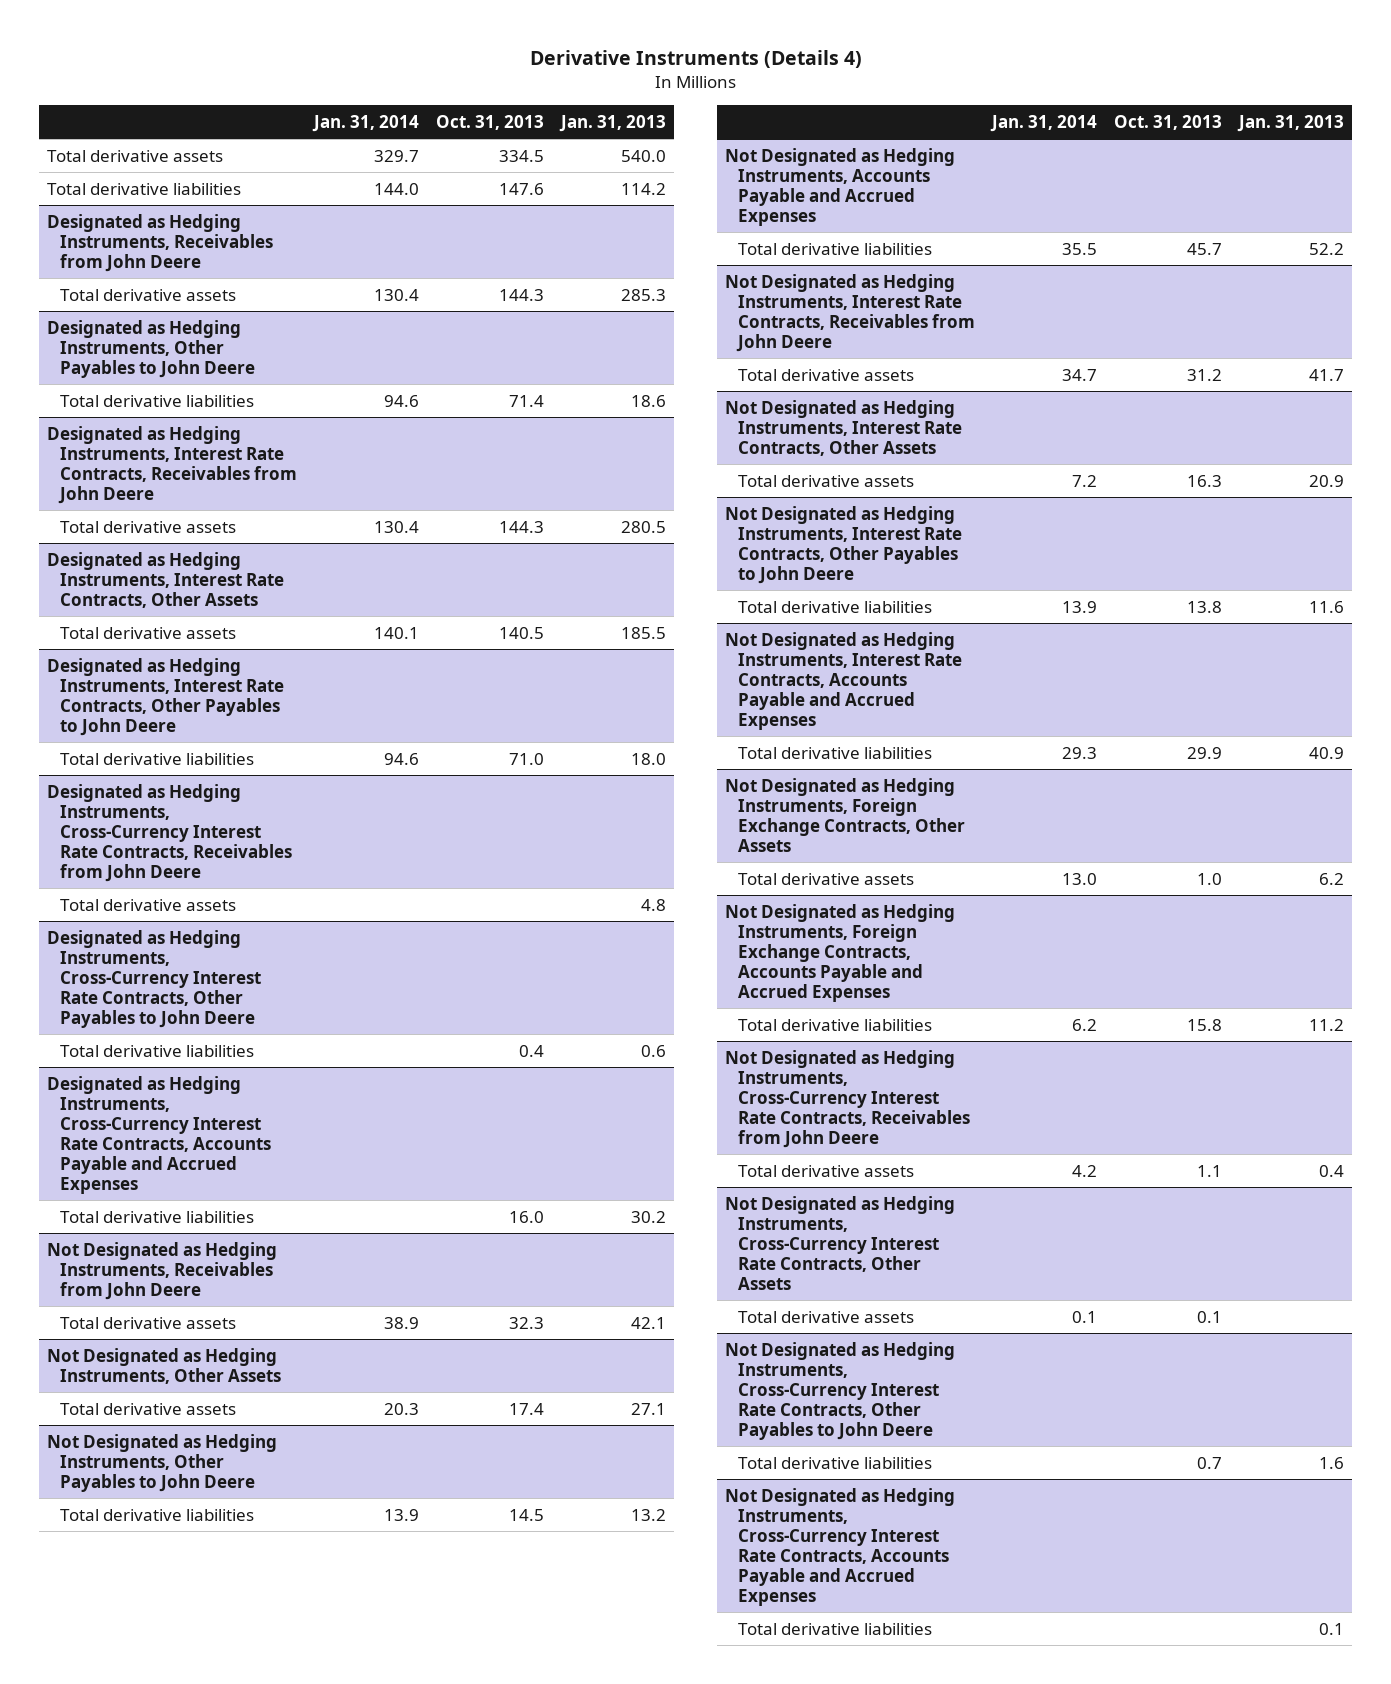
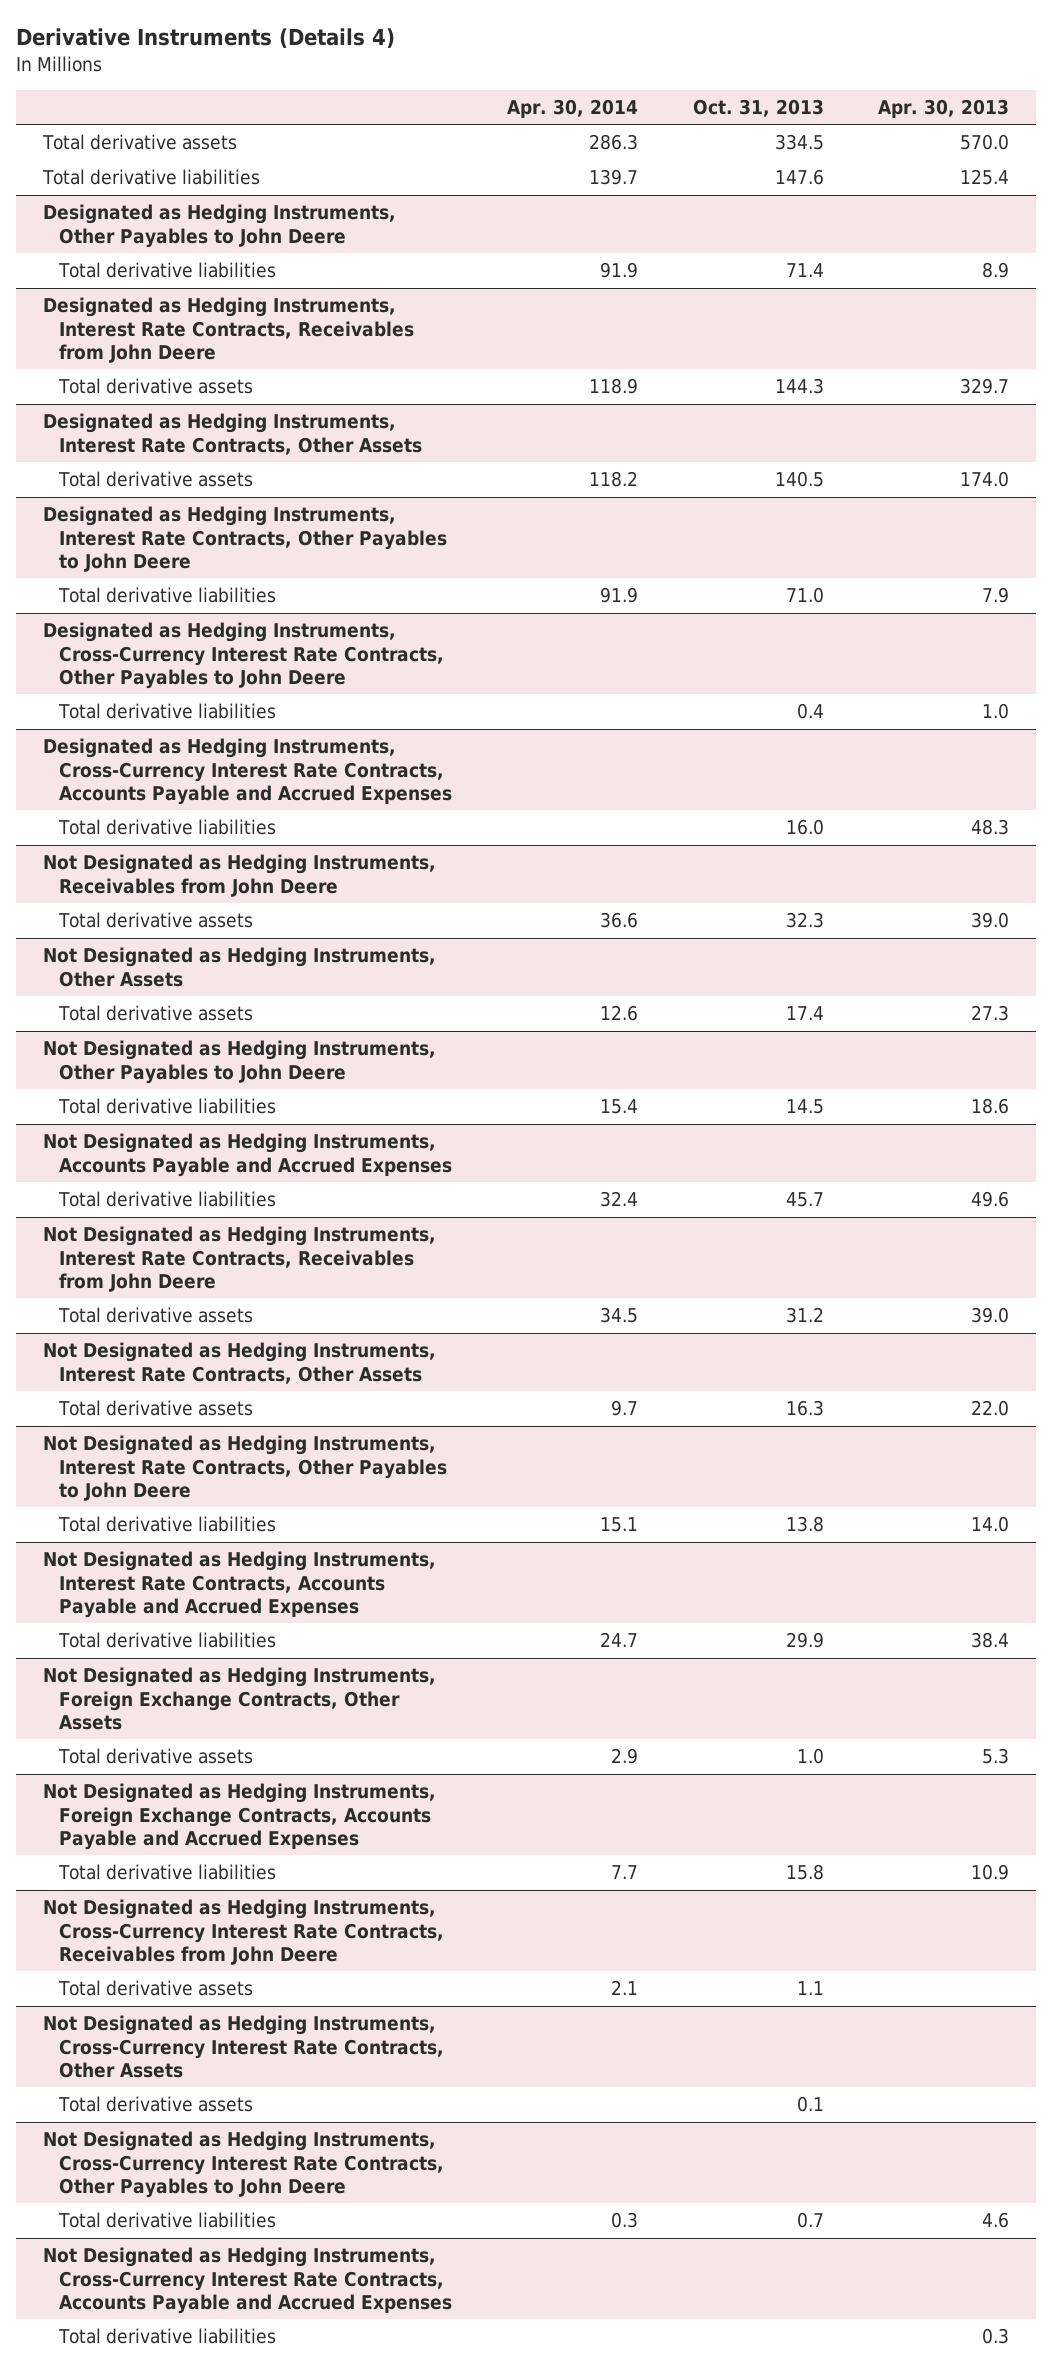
- | Jan. 31, 2014 | Oct. 31, 2013 | Jan. 31, 2013
+ | Apr. 30, 2014 | Oct. 31, 2013 | Apr. 30, 2013
- Designated as Hedging Instruments, Receivables from John Deere
- Total derivative assets | 130.4 | 144.3 | 285.3
- Designated as Hedging Instruments, Cross-Currency Interest Rate Contracts, Receivables from John Deere
- Total derivative assets | | | 4.8

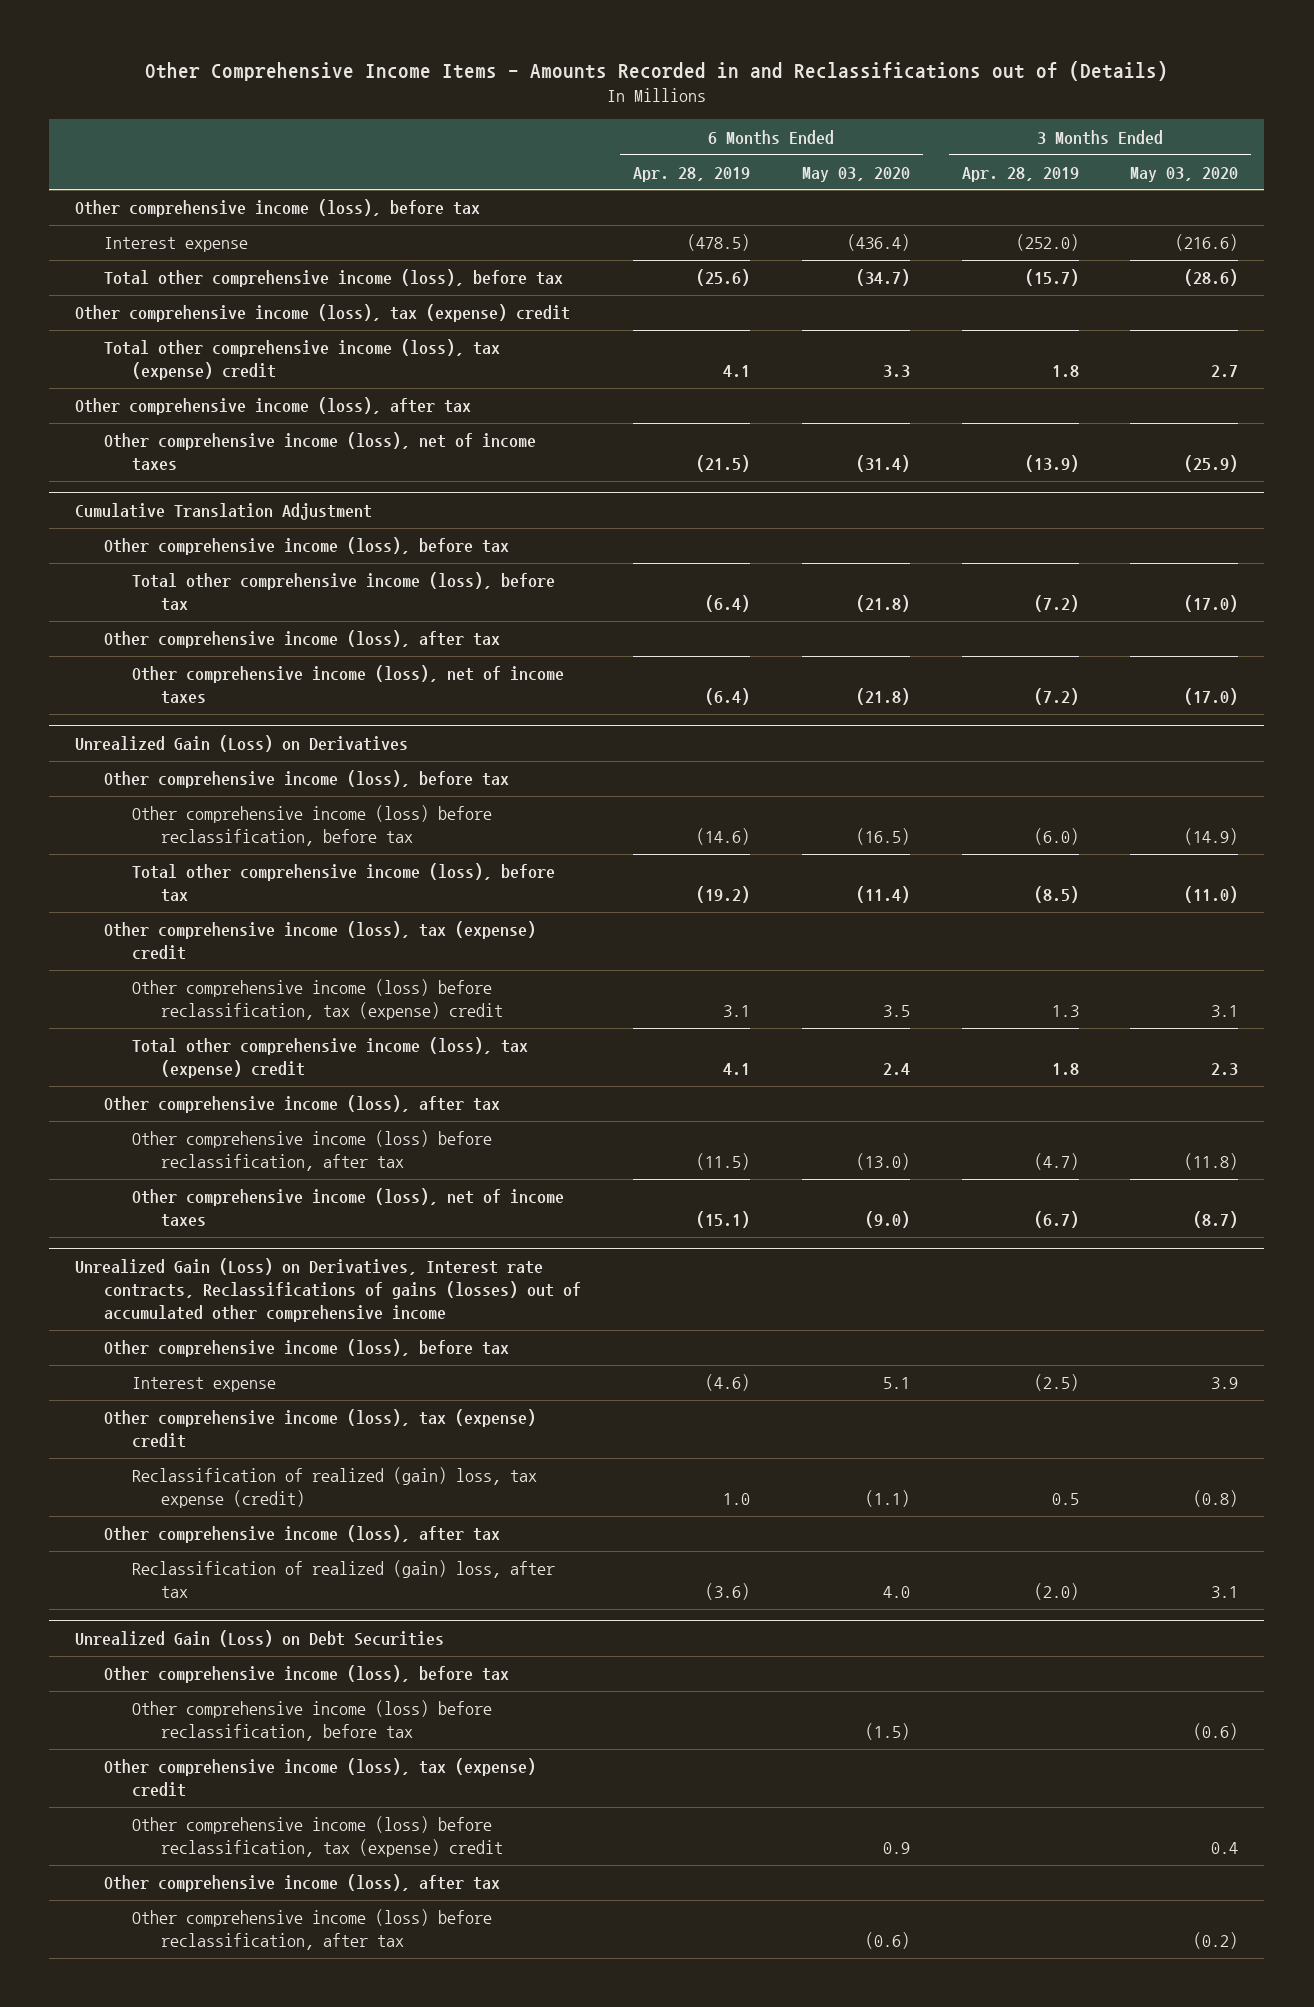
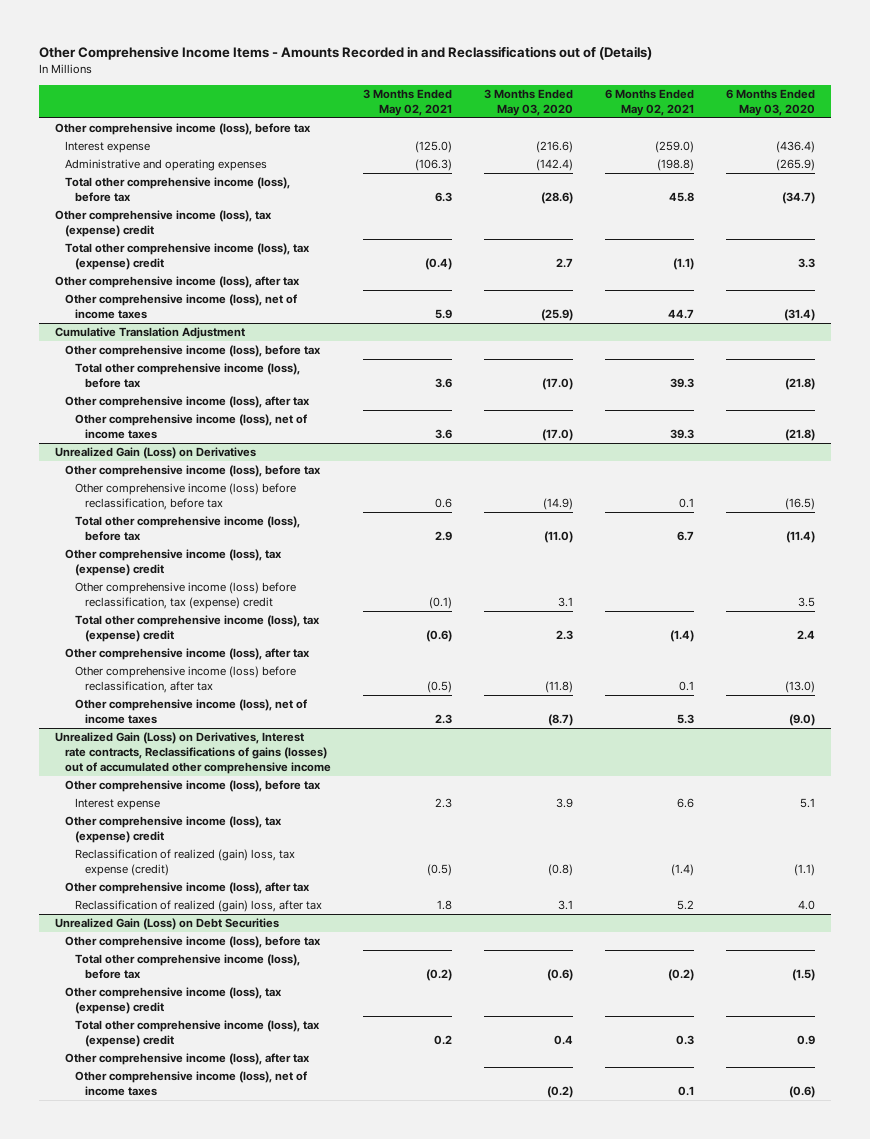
- | 6 Months Ended Apr. 28, 2019 | 6 Months Ended May 03, 2020 | 3 Months Ended Apr. 28, 2019 | 3 Months Ended May 03, 2020
+ | 3 Months Ended May 02, 2021 | 3 Months Ended May 03, 2020 | 6 Months Ended May 02, 2021 | 6 Months Ended May 03, 2020
+ Administrative and operating expenses | (106.3) | (142.4) | (198.8) | (265.9)
@ Unrealized Gain (Loss) on Debt Securities
- Other comprehensive income (loss) before reclassification, before tax | | (1.5) | | (0.6)
+ Total other comprehensive income (loss), before tax | (0.2) | (0.6) | (0.2) | (1.5)
- Other comprehensive income (loss) before reclassification, tax (expense) credit | | 0.9 | | 0.4
+ Total other comprehensive income (loss), tax (expense) credit | 0.2 | 0.4 | 0.3 | 0.9
- Other comprehensive income (loss) before reclassification, after tax | | (0.6) | | (0.2)
+ Other comprehensive income (loss), net of income taxes | | (0.2) | 0.1 | (0.6)

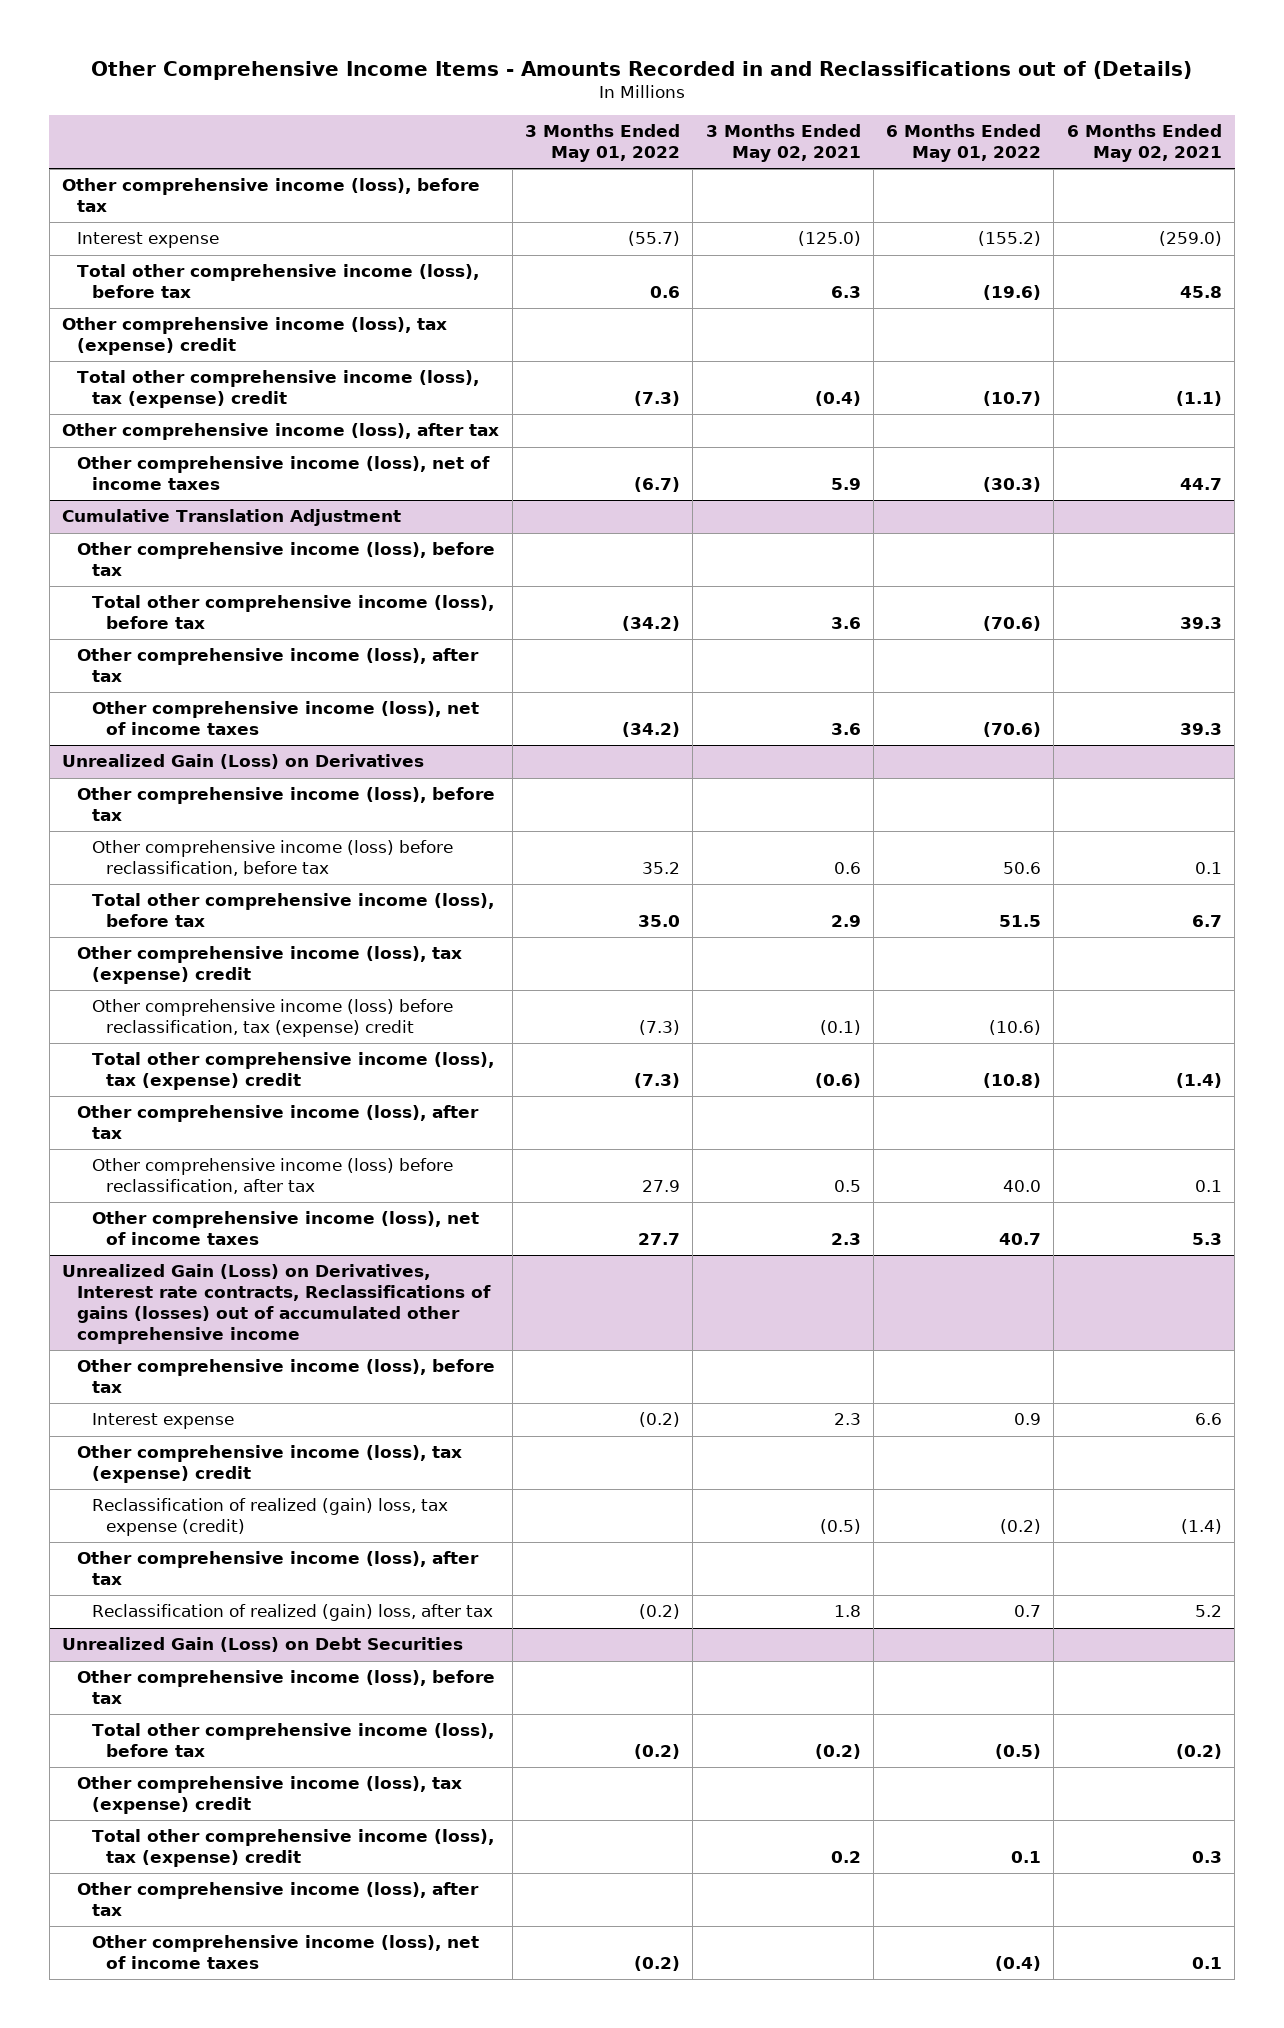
- | 3 Months Ended May 02, 2021 | 3 Months Ended May 03, 2020 | 6 Months Ended May 02, 2021 | 6 Months Ended May 03, 2020
+ | 3 Months Ended May 01, 2022 | 3 Months Ended May 02, 2021 | 6 Months Ended May 01, 2022 | 6 Months Ended May 02, 2021
- Administrative and operating expenses | (106.3) | (142.4) | (198.8) | (265.9)
@ Unrealized Gain (Loss) on Derivatives
- Other comprehensive income (loss) before reclassification, after tax | (0.5) | (11.8) | 0.1 | (13.0)
+ Other comprehensive income (loss) before reclassification, after tax | 27.9 | 0.5 | 40.0 | 0.1

